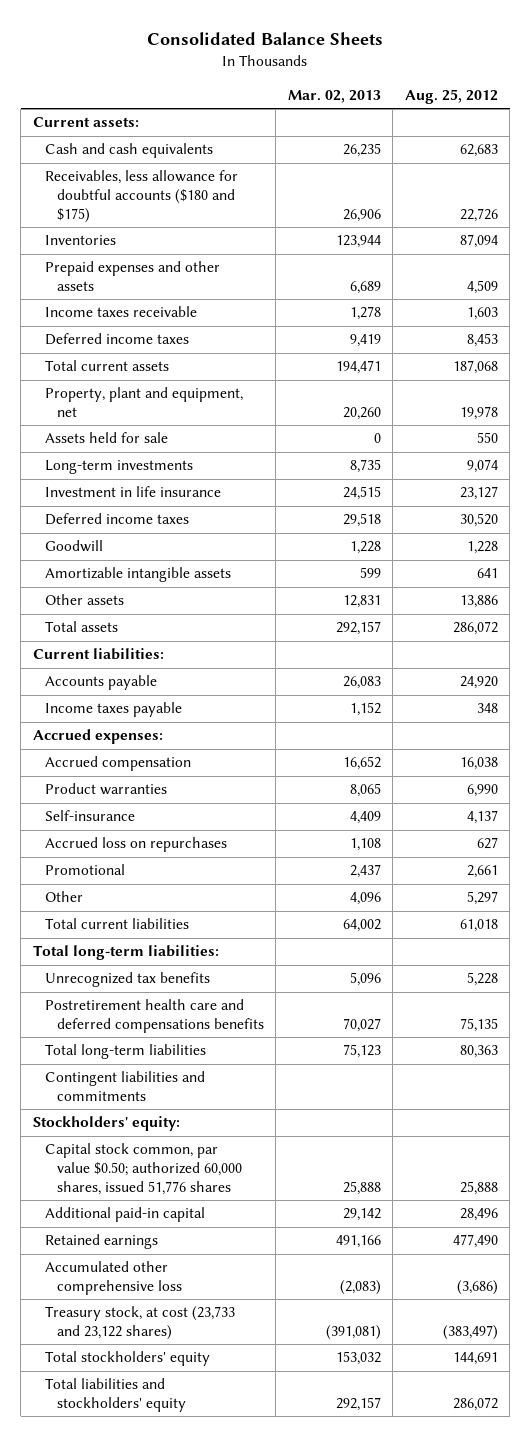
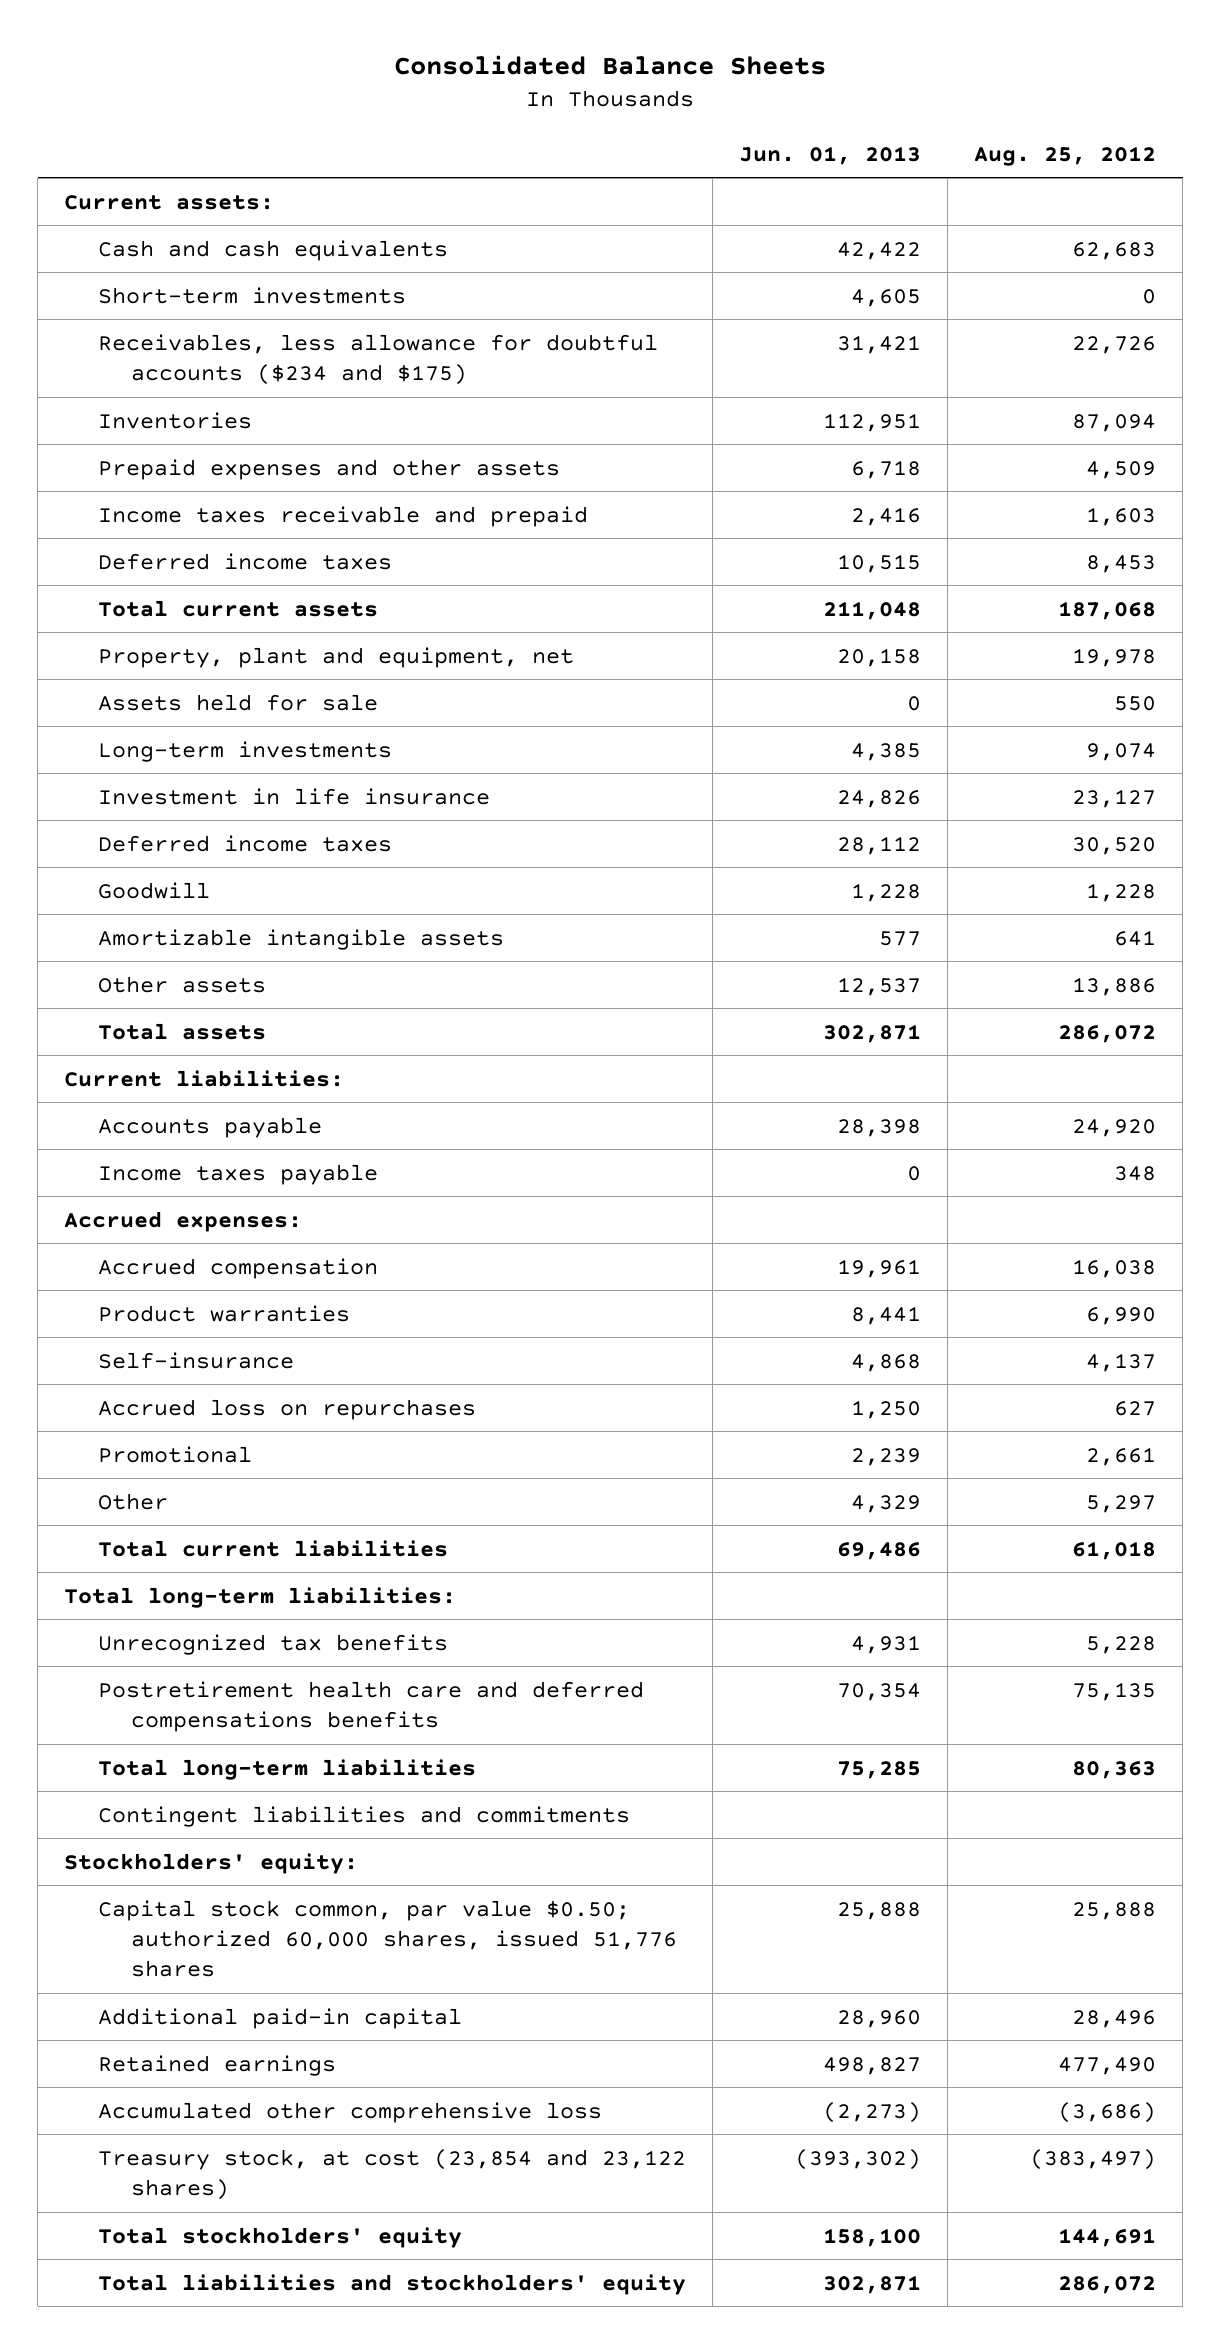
- | Mar. 02, 2013 | Aug. 25, 2012
+ | Jun. 01, 2013 | Aug. 25, 2012
- Receivables, less allowance for doubtful accounts ($180 and $175) | 26,906 | 22,726
+ Short-term investments | 4,605 | 0
+ Receivables, less allowance for doubtful accounts ($234 and $175) | 31,421 | 22,726
- Income taxes receivable | 1,278 | 1,603
+ Income taxes receivable and prepaid | 2,416 | 1,603
- Treasury stock, at cost (23,733 and 23,122 shares) | (391,081) | (383,497)
+ Treasury stock, at cost (23,854 and 23,122 shares) | (393,302) | (383,497)

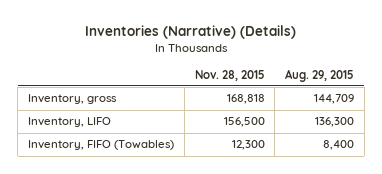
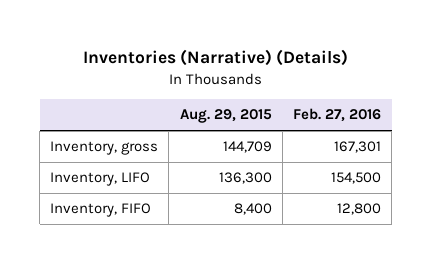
- | Nov. 28, 2015 | Aug. 29, 2015
+ | Aug. 29, 2015 | Feb. 27, 2016
- Inventory, FIFO (Towables) | 12,300 | 8,400
+ Inventory, FIFO | 8,400 | 12,800

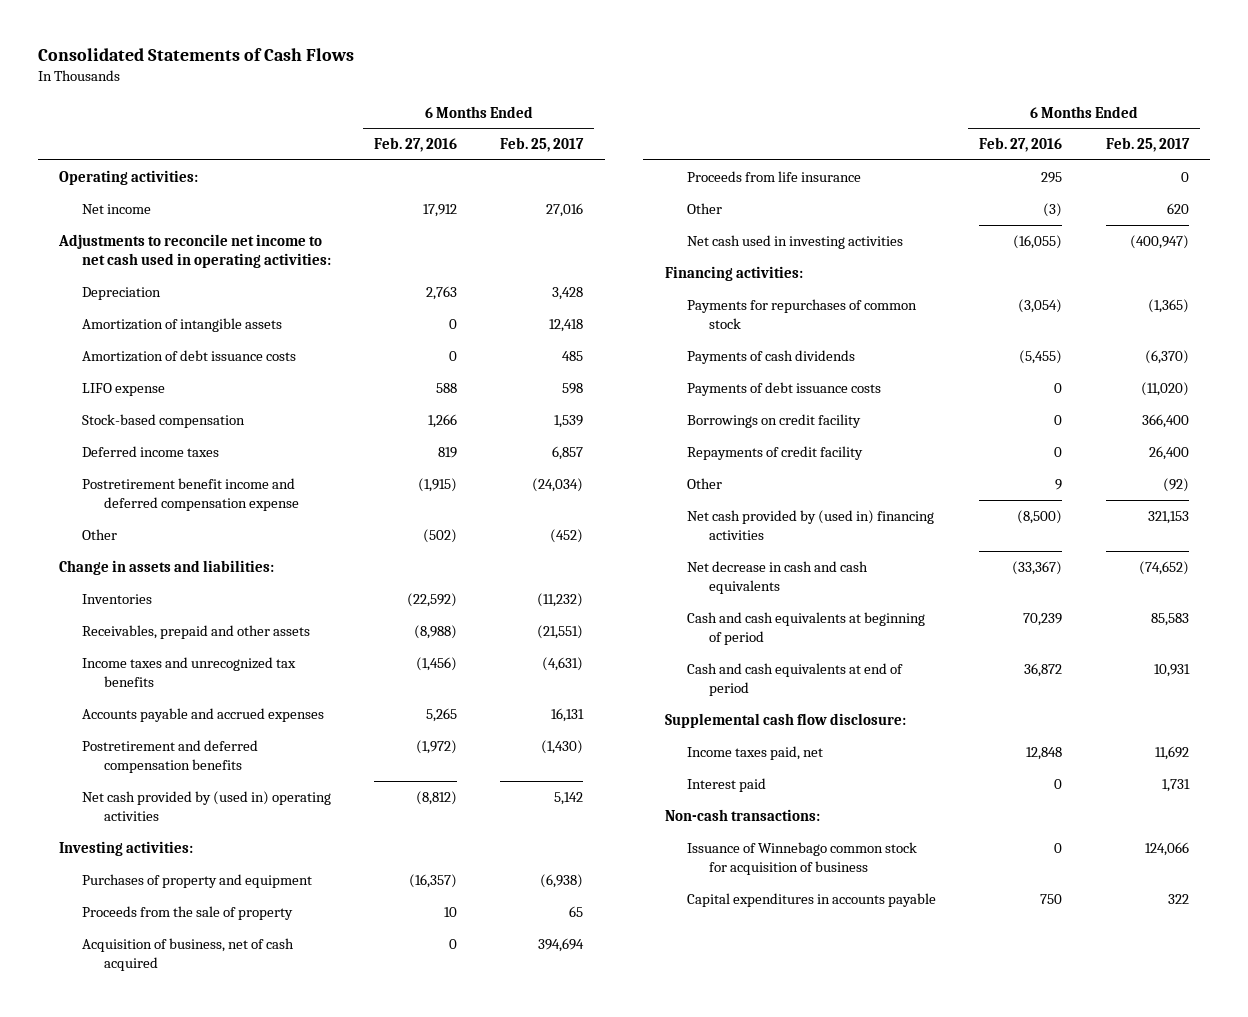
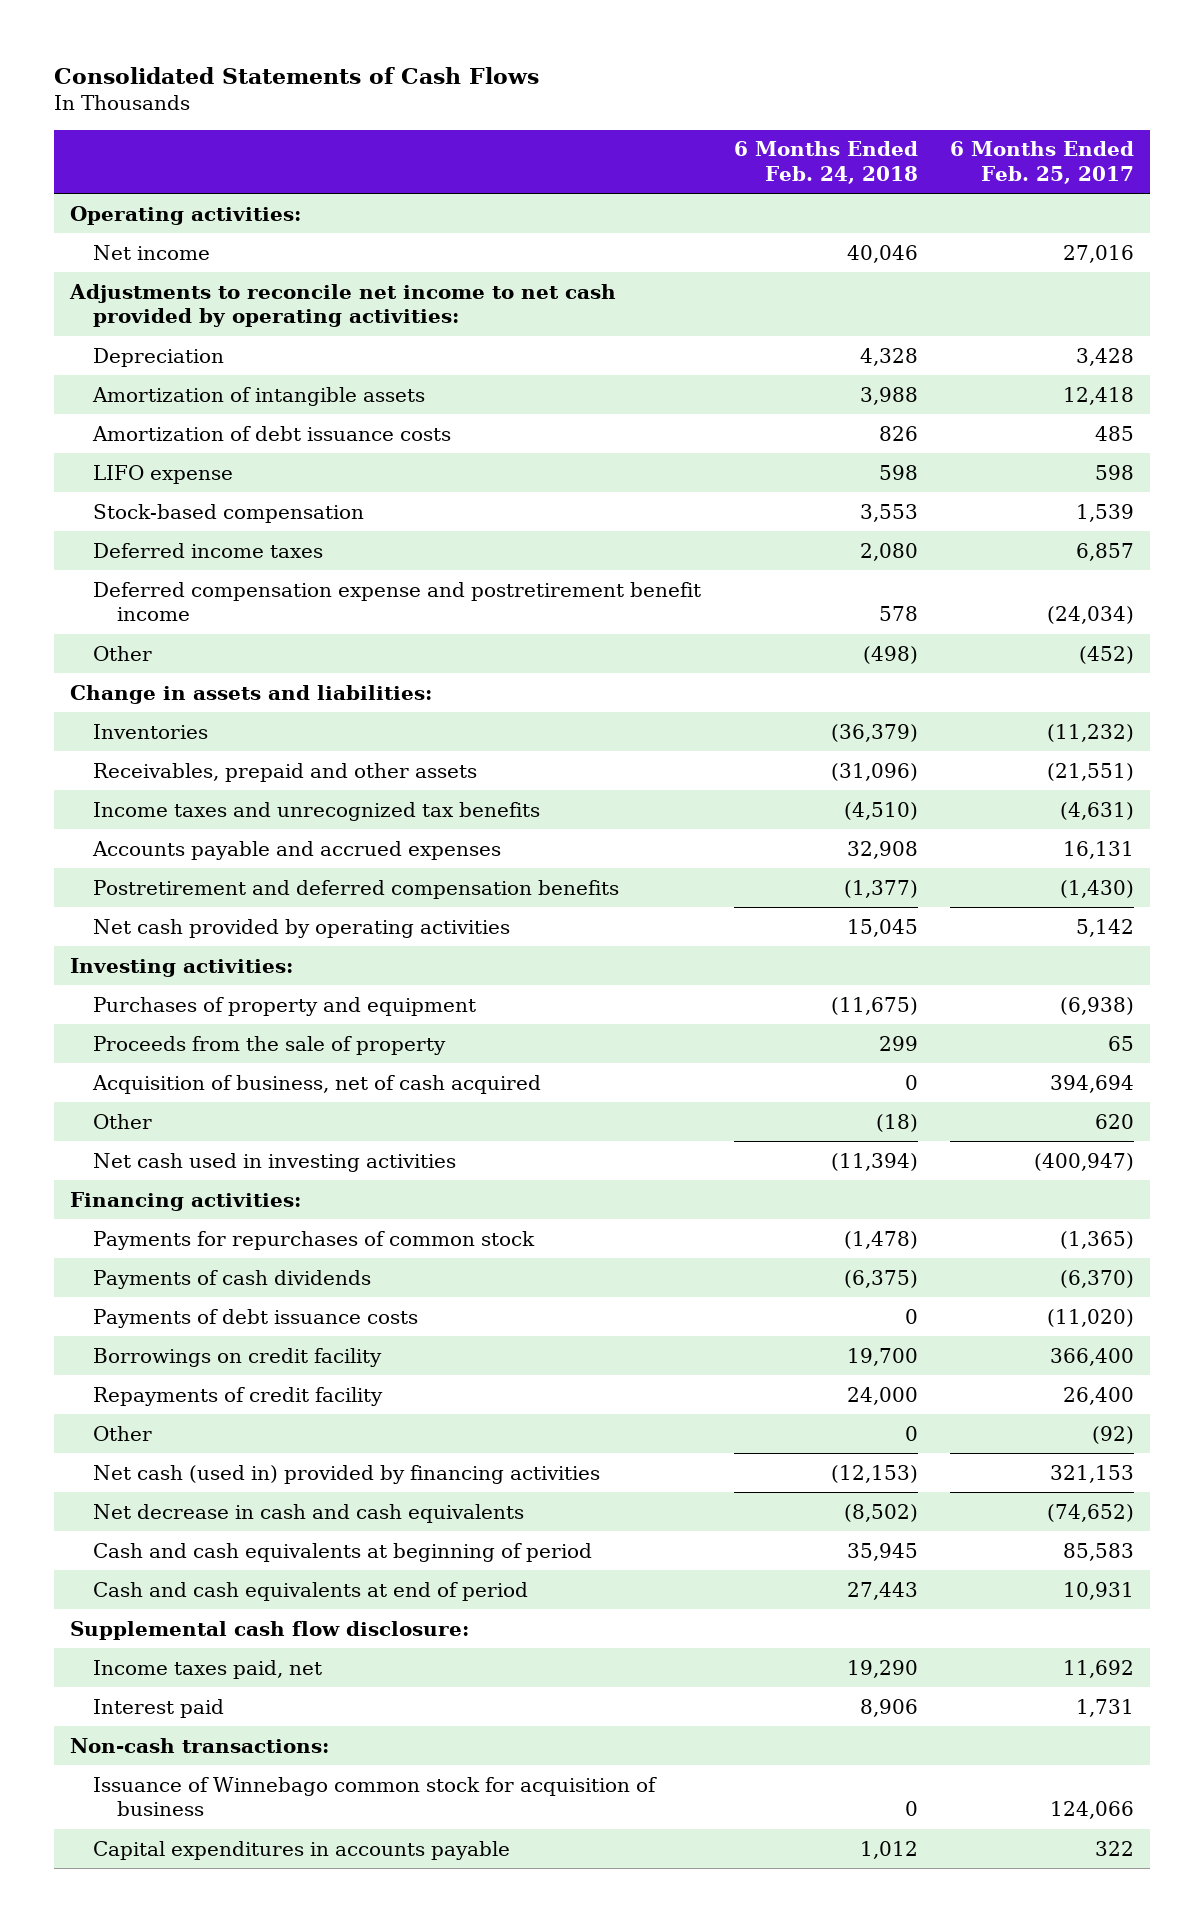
- | 6 Months Ended Feb. 27, 2016 | 6 Months Ended Feb. 25, 2017
+ | 6 Months Ended Feb. 24, 2018 | 6 Months Ended Feb. 25, 2017
- Adjustments to reconcile net income to net cash used in operating activities:
+ Adjustments to reconcile net income to net cash provided by operating activities:
- Postretirement benefit income and deferred compensation expense | (1,915) | (24,034)
+ Deferred compensation expense and postretirement benefit income | 578 | (24,034)
- Net cash provided by (used in) operating activities | (8,812) | 5,142
+ Net cash provided by operating activities | 15,045 | 5,142
- Proceeds from life insurance | 295 | 0
- Net cash provided by (used in) financing activities | (8,500) | 321,153
+ Net cash (used in) provided by financing activities | (12,153) | 321,153

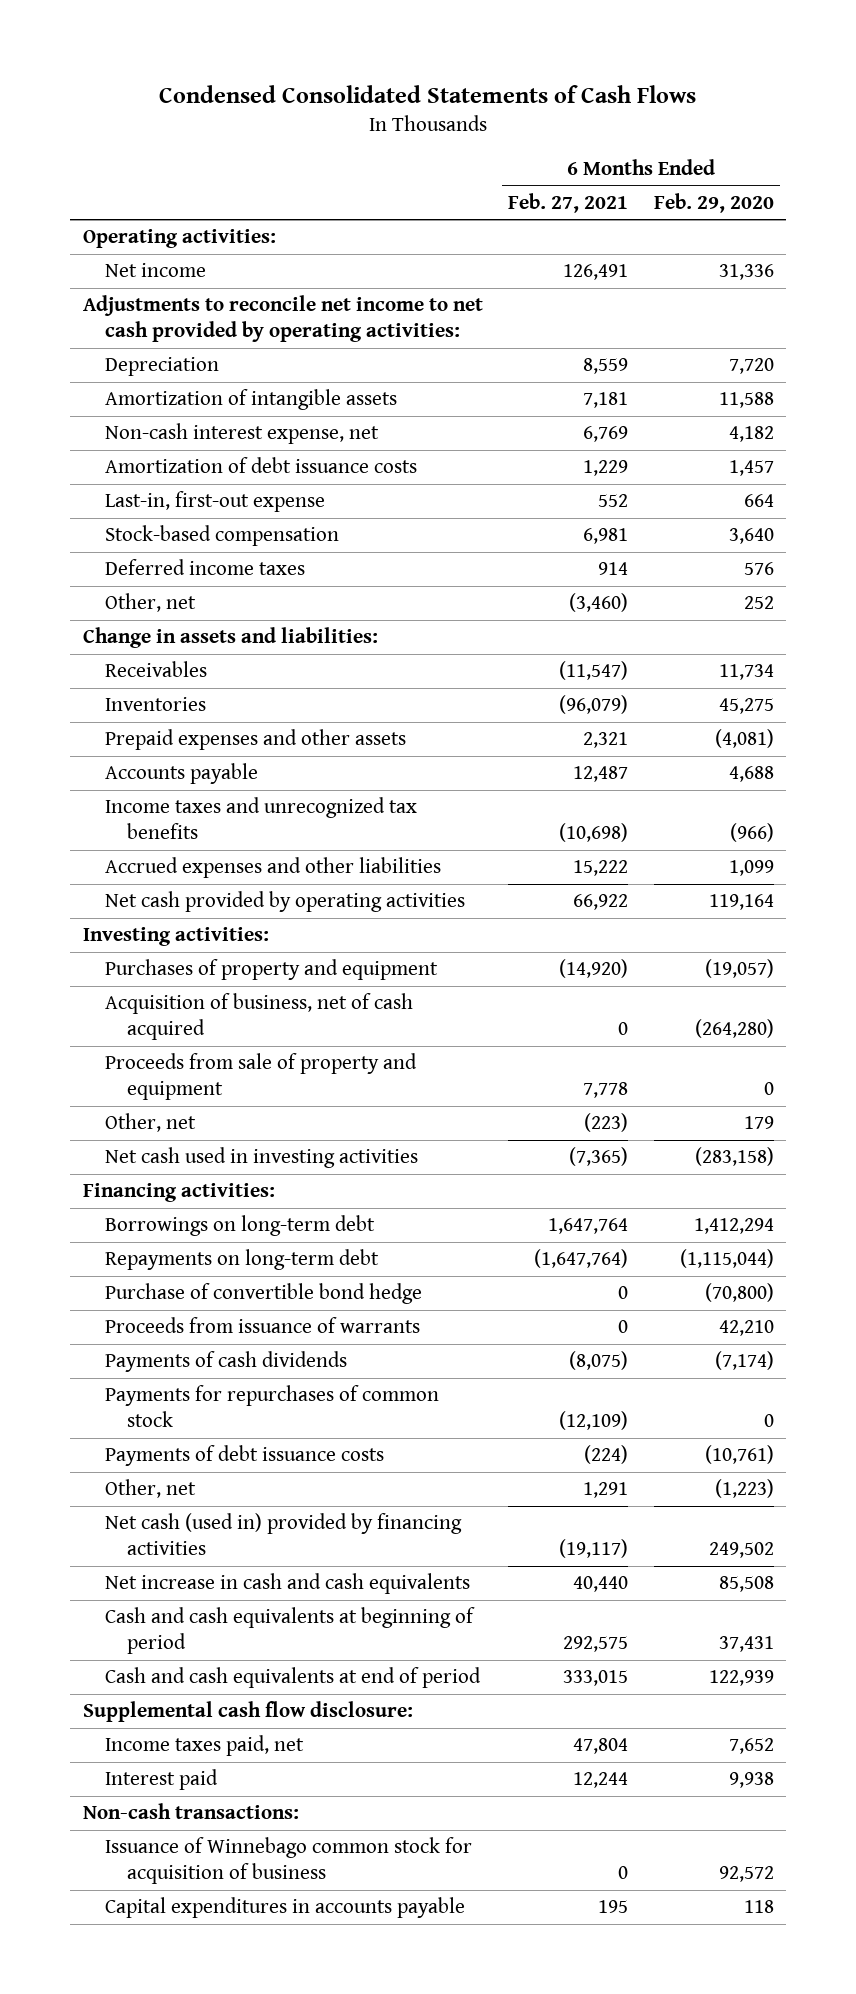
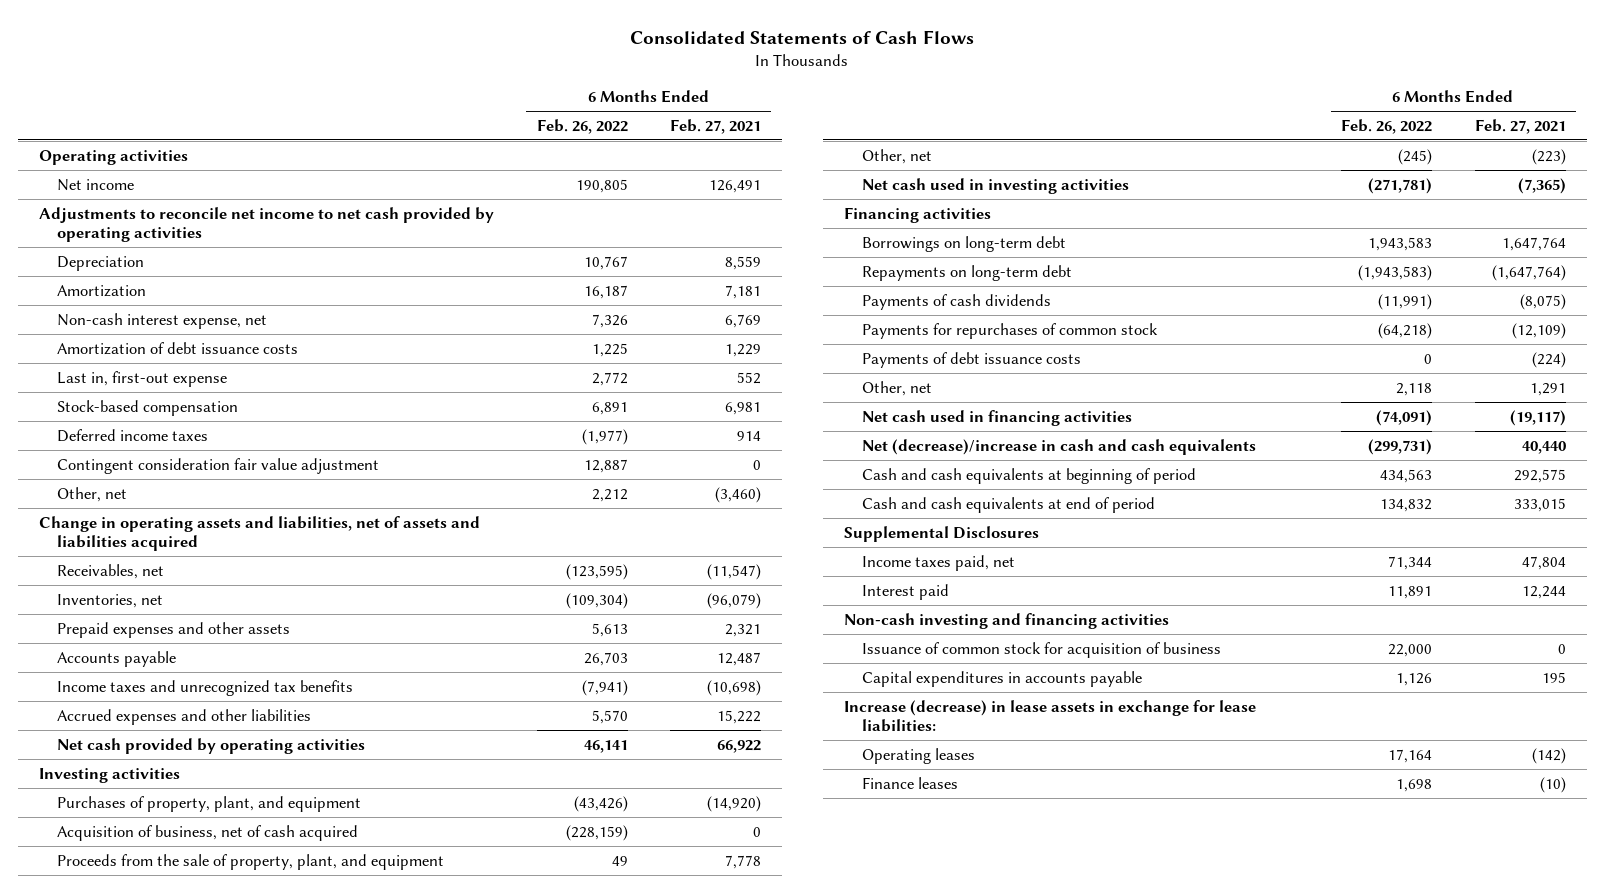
- Condensed Consolidated Statements of Cash Flows
+ Consolidated Statements of Cash Flows
- | 6 Months Ended Feb. 27, 2021 | 6 Months Ended Feb. 29, 2020
+ | 6 Months Ended Feb. 26, 2022 | 6 Months Ended Feb. 27, 2021
- Operating activities:
+ Operating activities
- Adjustments to reconcile net income to net cash provided by operating activities:
+ Adjustments to reconcile net income to net cash provided by operating activities
- Amortization of intangible assets | 7,181 | 11,588
+ Amortization | 16,187 | 7,181
- Last-in, first-out expense | 552 | 664
+ Last in, first-out expense | 2,772 | 552
+ Contingent consideration fair value adjustment | 12,887 | 0
- Change in assets and liabilities:
- Receivables | (11,547) | 11,734
- Inventories | (96,079) | 45,275
+ Change in operating assets and liabilities, net of assets and liabilities acquired
+ Receivables, net | (123,595) | (11,547)
+ Inventories, net | (109,304) | (96,079)
- Investing activities:
- Purchases of property and equipment | (14,920) | (19,057)
+ Investing activities
+ Purchases of property, plant, and equipment | (43,426) | (14,920)
- Proceeds from sale of property and equipment | 7,778 | 0
+ Proceeds from the sale of property, plant, and equipment | 49 | 7,778
- Financing activities:
+ Financing activities
- Purchase of convertible bond hedge | 0 | (70,800)
- Proceeds from issuance of warrants | 0 | 42,210
- Net cash (used in) provided by financing activities | (19,117) | 249,502
- Net increase in cash and cash equivalents | 40,440 | 85,508
+ Net cash used in financing activities | (74,091) | (19,117)
+ Net (decrease)/increase in cash and cash equivalents | (299,731) | 40,440
- Supplemental cash flow disclosure:
+ Supplemental Disclosures
- Non-cash transactions:
- Issuance of Winnebago common stock for acquisition of business | 0 | 92,572
+ Non-cash investing and financing activities
+ Issuance of common stock for acquisition of business | 22,000 | 0
+ Increase (decrease) in lease assets in exchange for lease liabilities:
+ Operating leases | 17,164 | (142)
+ Finance leases | 1,698 | (10)

